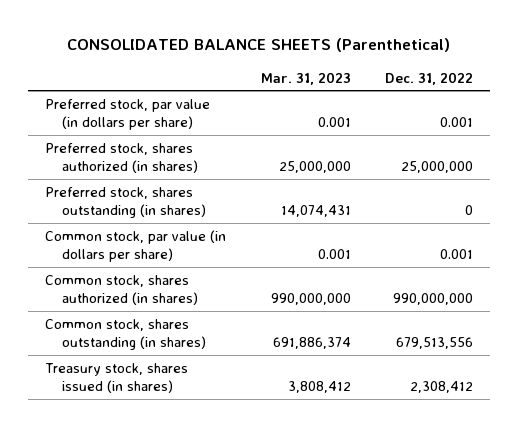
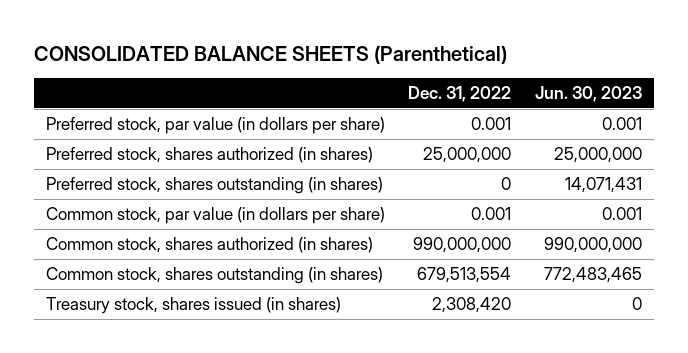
- | Mar. 31, 2023 | Dec. 31, 2022
+ | Dec. 31, 2022 | Jun. 30, 2023
- Common stock, shares outstanding (in shares) | 691,886,374 | 679,513,556
- Treasury stock, shares issued (in shares) | 3,808,412 | 2,308,412
+ Common stock, shares outstanding (in shares) | 679,513,554 | 772,483,465
+ Treasury stock, shares issued (in shares) | 2,308,420 | 0

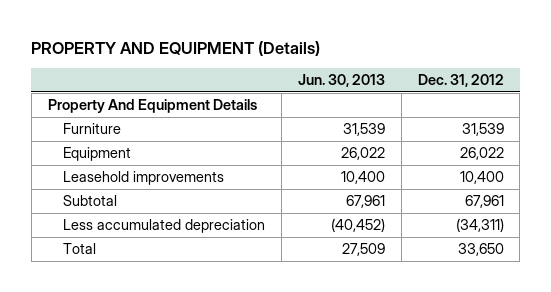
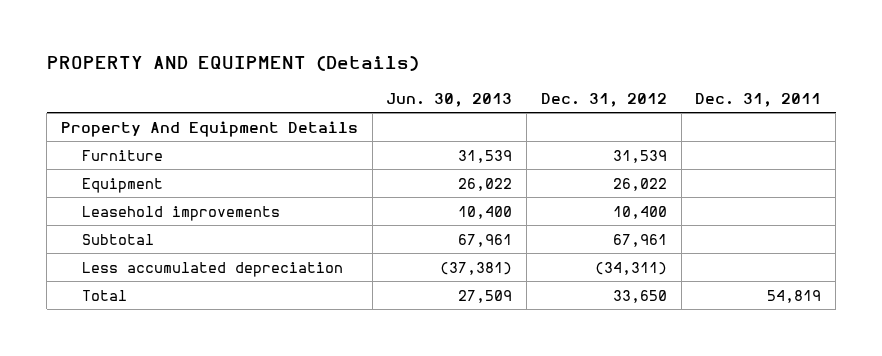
- | Jun. 30, 2013 | Dec. 31, 2012
+ | Jun. 30, 2013 | Dec. 31, 2012 | Dec. 31, 2011
- Less accumulated depreciation | (40,452) | (34,311)
+ Less accumulated depreciation | (37,381) | (34,311) |

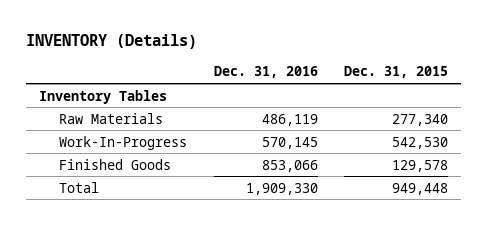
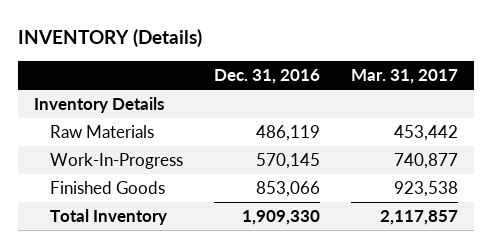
- | Dec. 31, 2016 | Dec. 31, 2015
+ | Dec. 31, 2016 | Mar. 31, 2017
- Inventory Tables
+ Inventory Details
- Total | 1,909,330 | 949,448
+ Total Inventory | 1,909,330 | 2,117,857

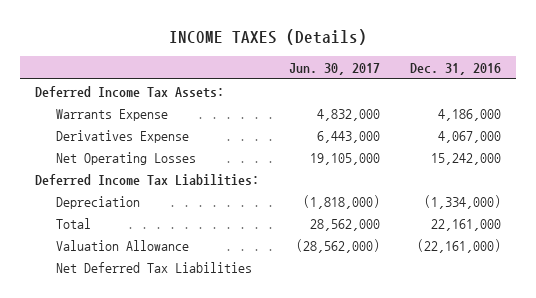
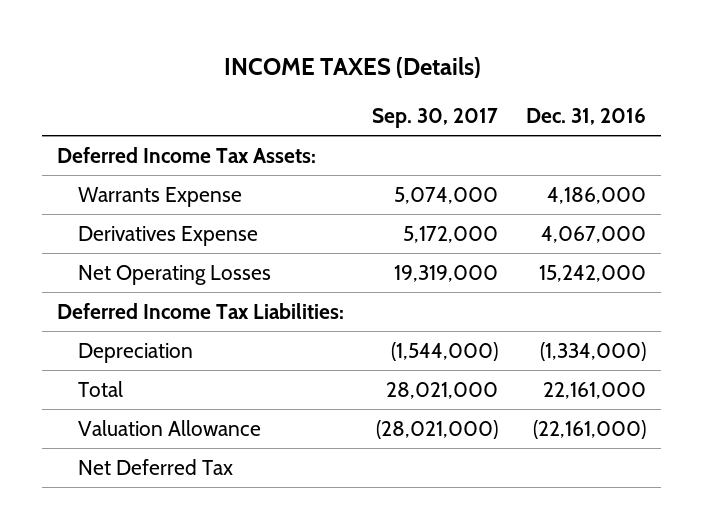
- | Jun. 30, 2017 | Dec. 31, 2016
+ | Sep. 30, 2017 | Dec. 31, 2016
- Net Deferred Tax Liabilities
+ Net Deferred Tax

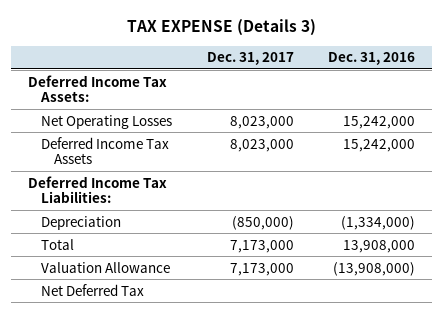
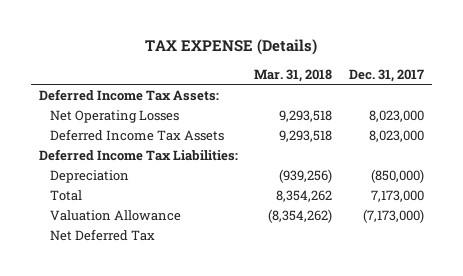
- TAX EXPENSE (Details 3)
+ TAX EXPENSE (Details)
- | Dec. 31, 2017 | Dec. 31, 2016
+ | Mar. 31, 2018 | Dec. 31, 2017
- Valuation Allowance | 7,173,000 | (13,908,000)
+ Valuation Allowance | (8,354,262) | (7,173,000)

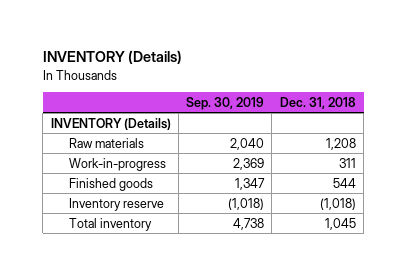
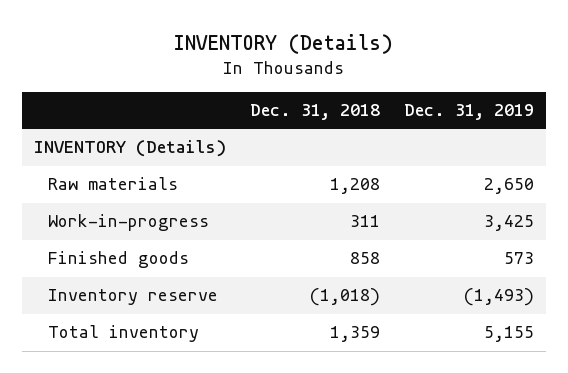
- | Sep. 30, 2019 | Dec. 31, 2018
+ | Dec. 31, 2018 | Dec. 31, 2019
- Finished goods | 1,347 | 544
+ Finished goods | 858 | 573
- Total inventory | 4,738 | 1,045
+ Total inventory | 1,359 | 5,155

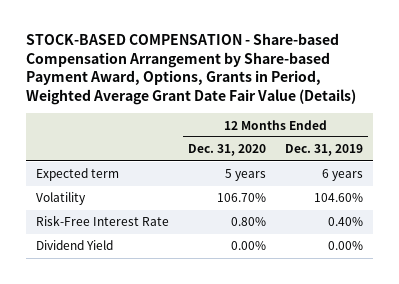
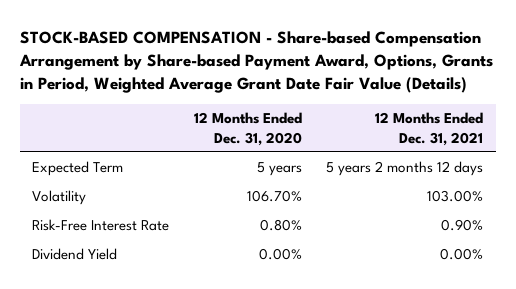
- | 12 Months Ended Dec. 31, 2020 | 12 Months Ended Dec. 31, 2019
+ | 12 Months Ended Dec. 31, 2020 | 12 Months Ended Dec. 31, 2021
- Expected term | 5 years | 6 years
+ Expected Term | 5 years | 5 years 2 months 12 days

